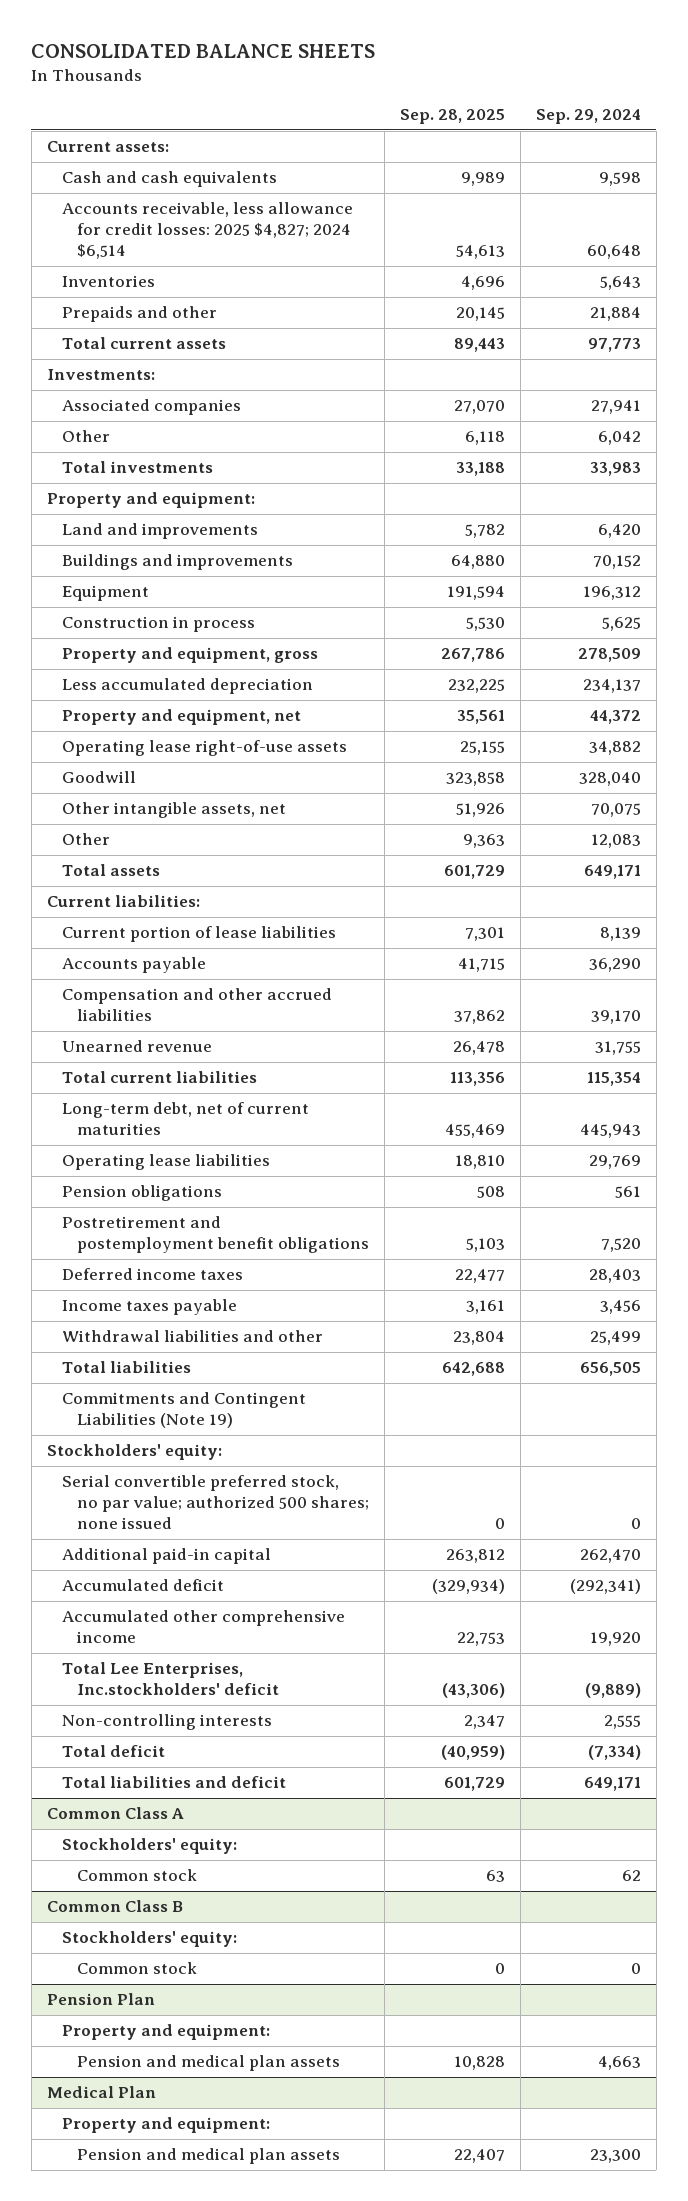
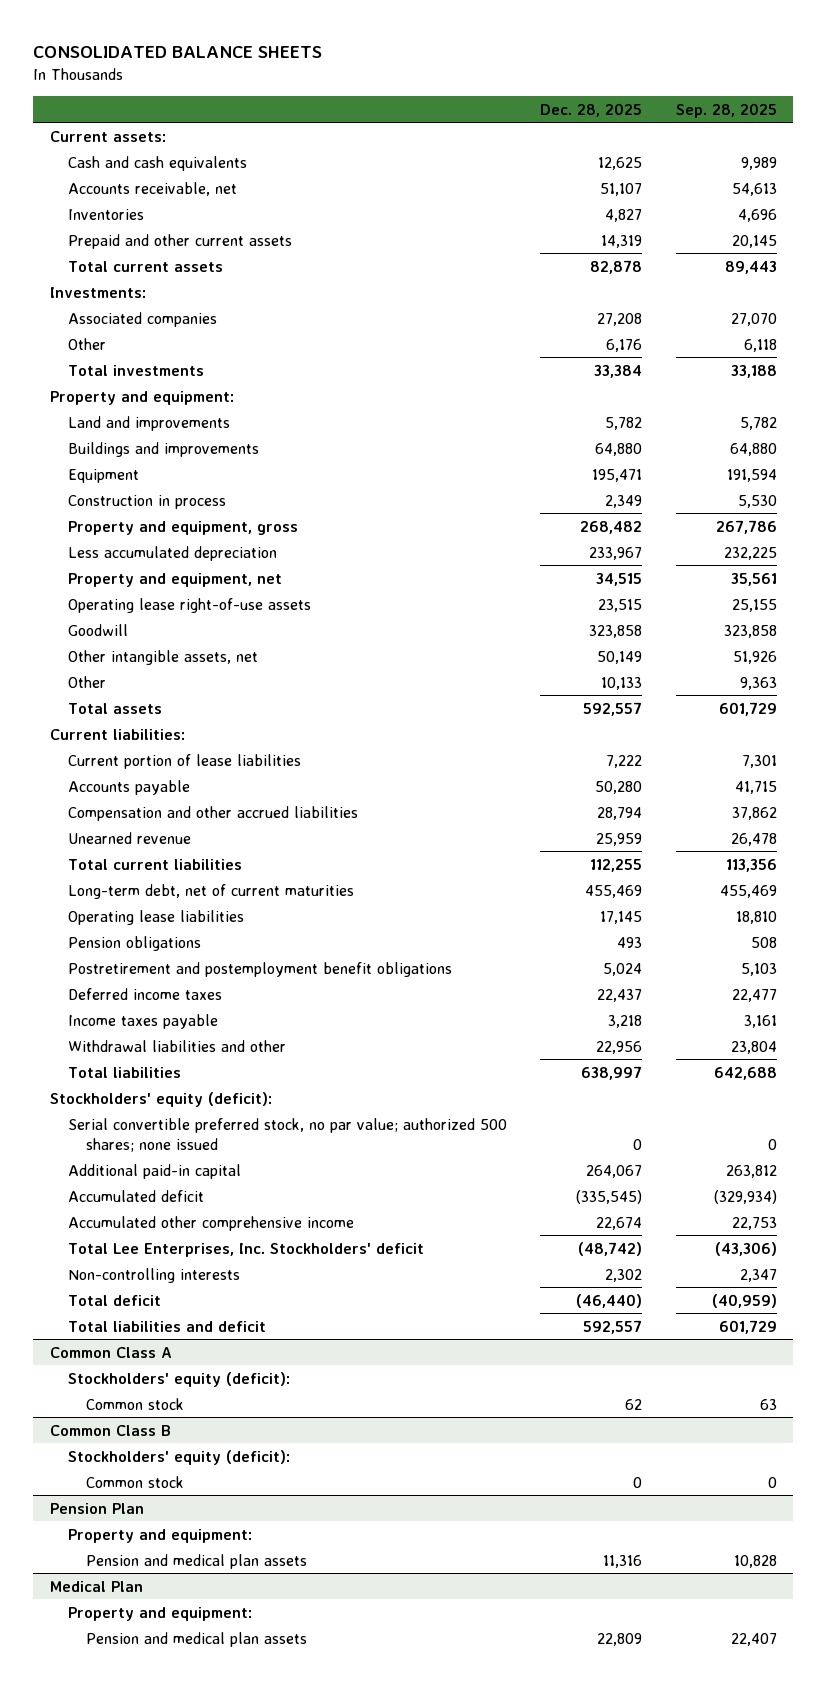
- | Sep. 28, 2025 | Sep. 29, 2024
+ | Dec. 28, 2025 | Sep. 28, 2025
- Accounts receivable, less allowance for credit losses: 2025 $4,827; 2024 $6,514 | 54,613 | 60,648
+ Accounts receivable, net | 51,107 | 54,613
- Prepaids and other | 20,145 | 21,884
+ Prepaid and other current assets | 14,319 | 20,145
- Commitments and Contingent Liabilities (Note 19)
- Stockholders' equity:
+ Stockholders' equity (deficit):
- Total Lee Enterprises, Inc.stockholders' deficit | (43,306) | (9,889)
+ Total Lee Enterprises, Inc. Stockholders' deficit | (48,742) | (43,306)
@ Common Class A
- Stockholders' equity:
+ Stockholders' equity (deficit):
@ Common Class B
- Stockholders' equity:
+ Stockholders' equity (deficit):

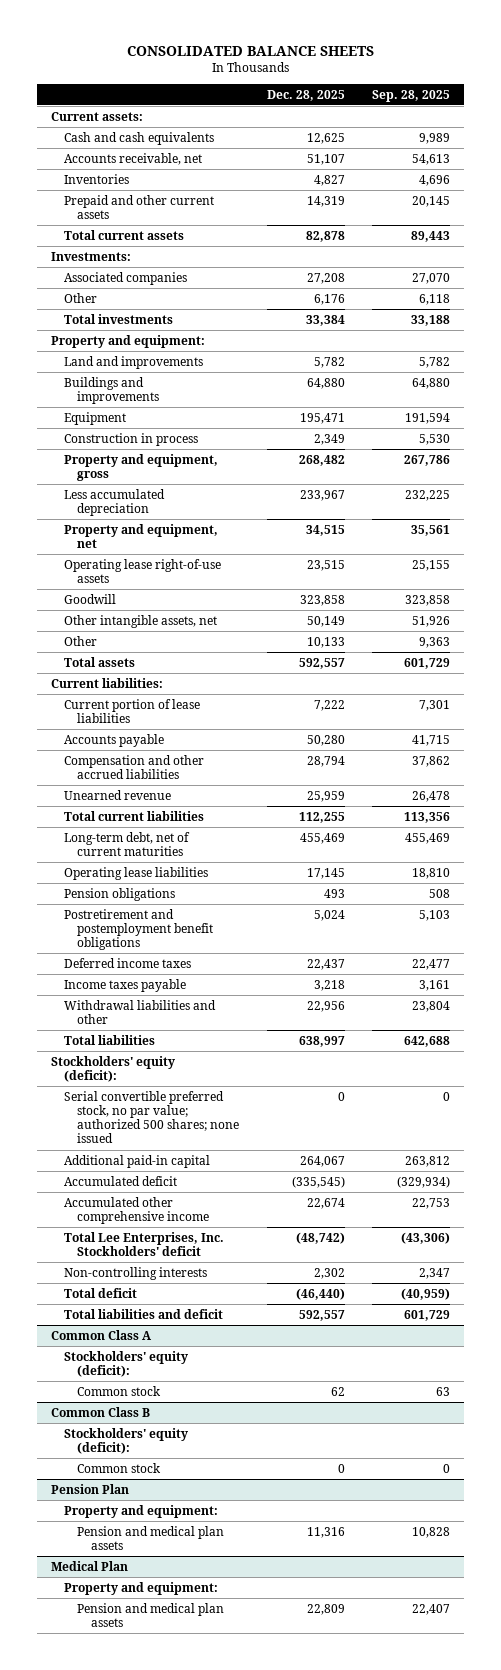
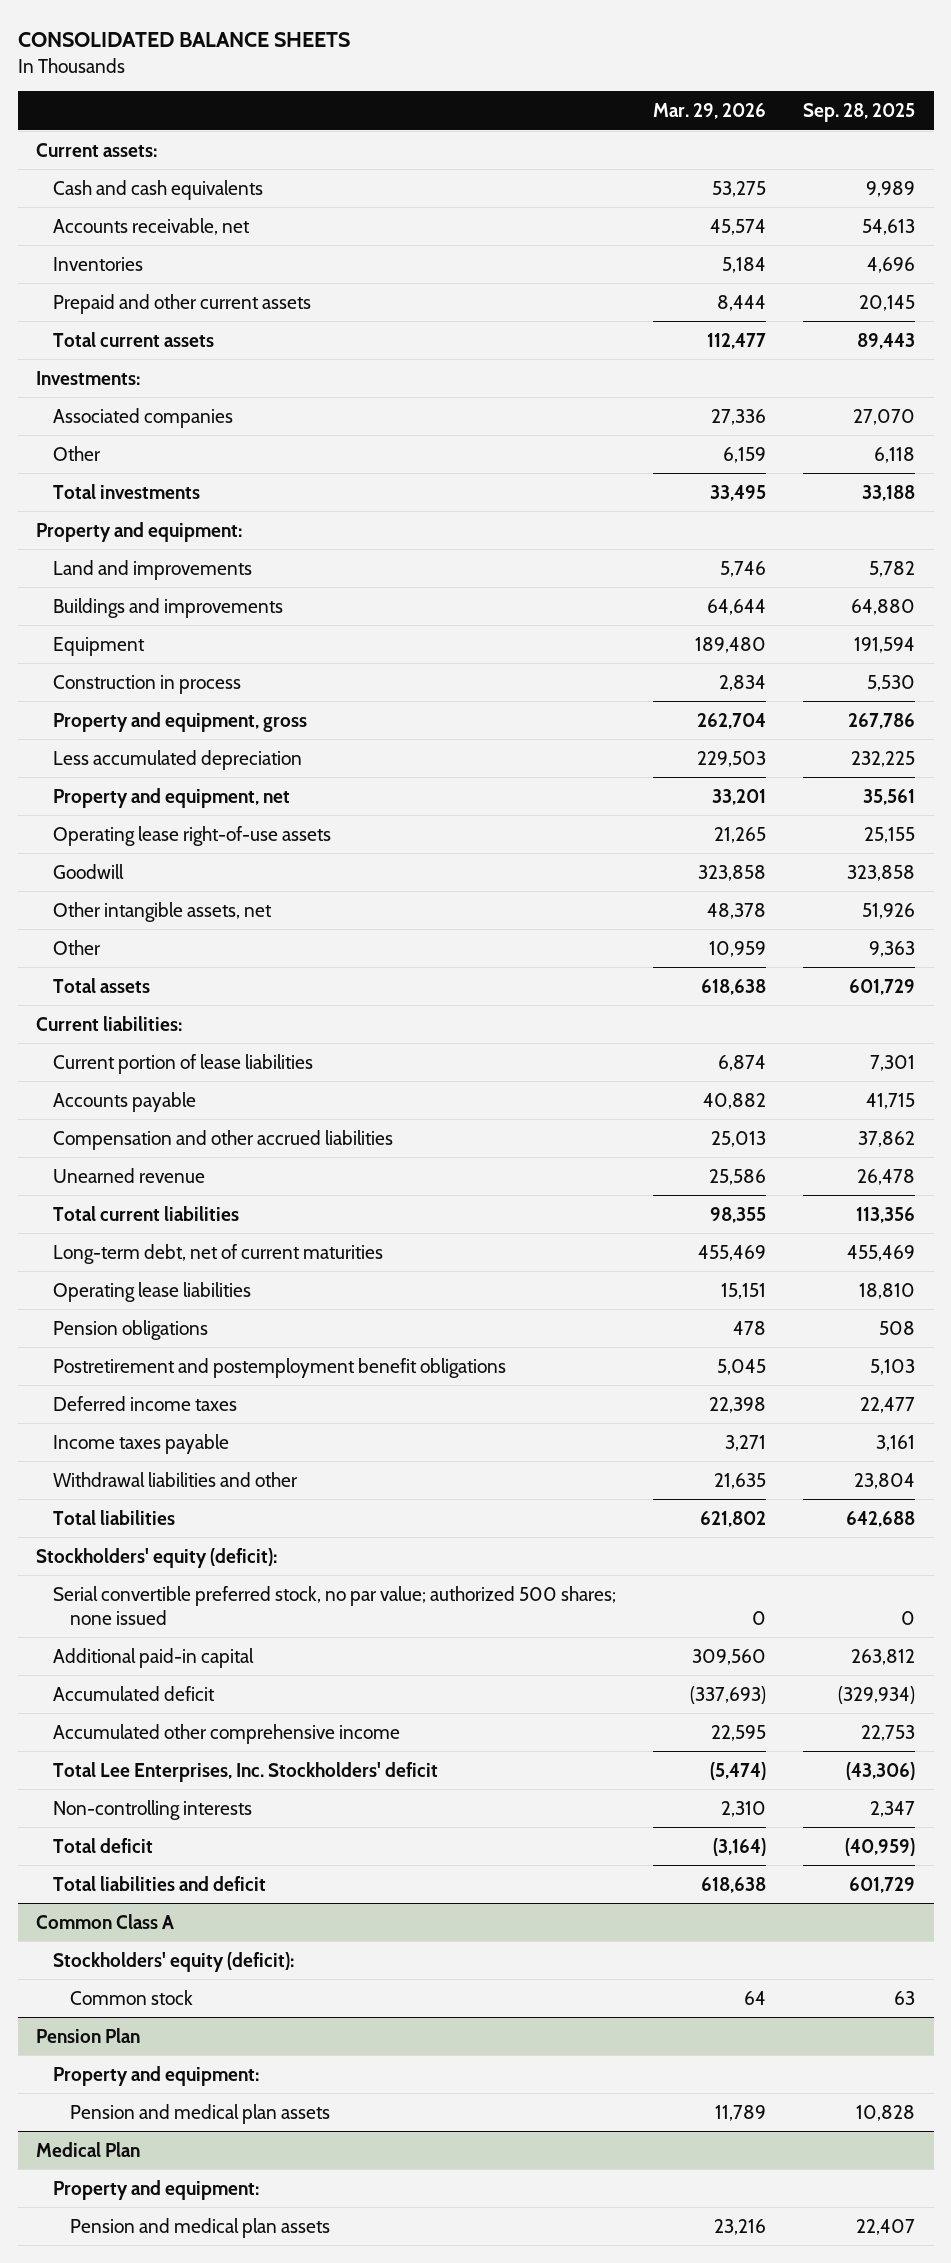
- | Dec. 28, 2025 | Sep. 28, 2025
+ | Mar. 29, 2026 | Sep. 28, 2025
- Common Class B
- Stockholders' equity (deficit):
- Common stock | 0 | 0

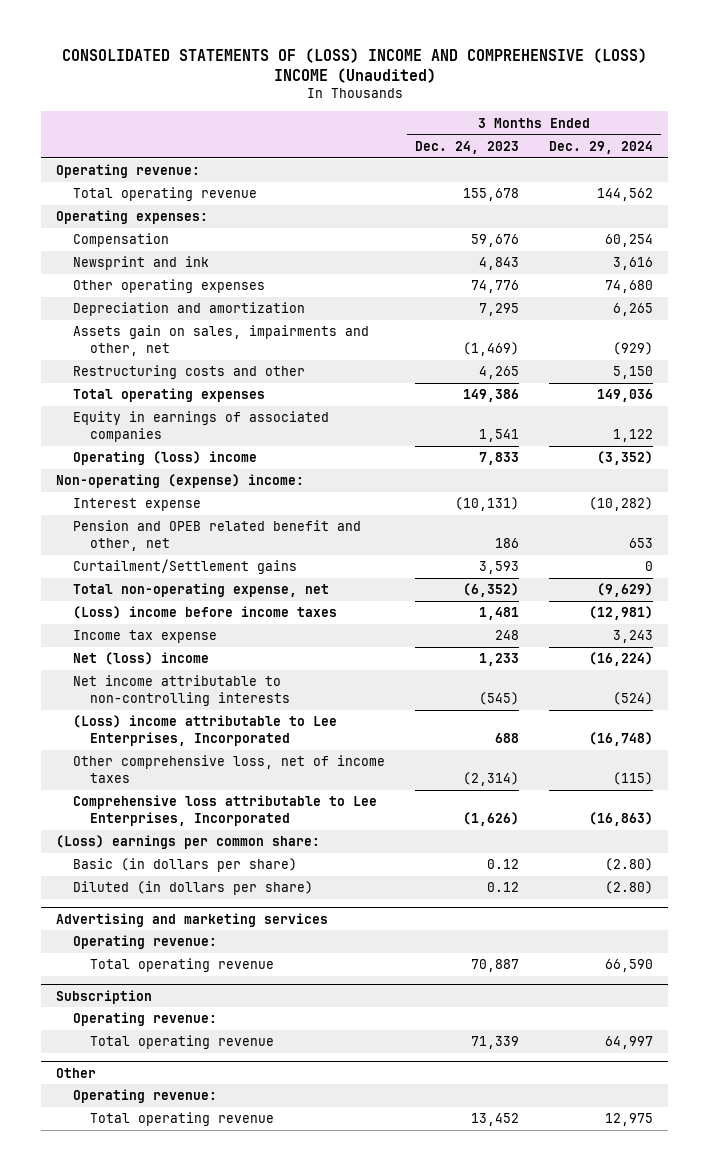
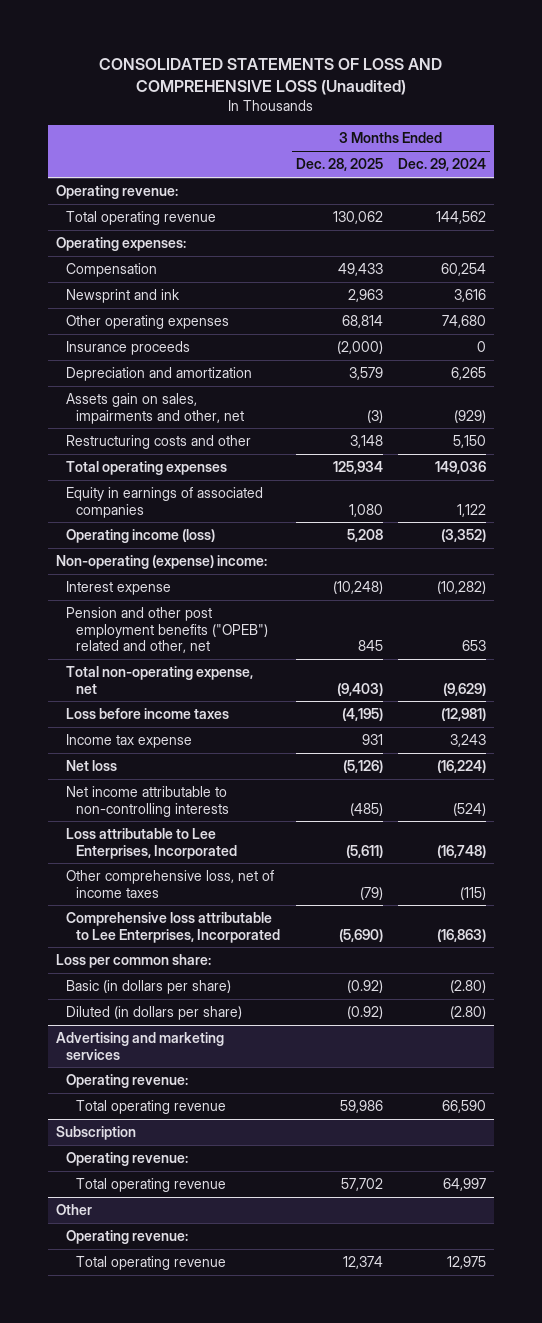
- CONSOLIDATED STATEMENTS OF (LOSS) INCOME AND COMPREHENSIVE (LOSS) INCOME (Unaudited)
+ CONSOLIDATED STATEMENTS OF LOSS AND COMPREHENSIVE LOSS (Unaudited)
- | 3 Months Ended Dec. 24, 2023 | 3 Months Ended Dec. 29, 2024
+ | 3 Months Ended Dec. 28, 2025 | 3 Months Ended Dec. 29, 2024
+ Insurance proceeds | (2,000) | 0
- Operating (loss) income | 7,833 | (3,352)
+ Operating income (loss) | 5,208 | (3,352)
- Pension and OPEB related benefit and other, net | 186 | 653
- Curtailment/Settlement gains | 3,593 | 0
+ Pension and other post employment benefits ("OPEB") related and other, net | 845 | 653
- (Loss) income before income taxes | 1,481 | (12,981)
+ Loss before income taxes | (4,195) | (12,981)
- Net (loss) income | 1,233 | (16,224)
+ Net loss | (5,126) | (16,224)
- (Loss) income attributable to Lee Enterprises, Incorporated | 688 | (16,748)
+ Loss attributable to Lee Enterprises, Incorporated | (5,611) | (16,748)
- (Loss) earnings per common share:
+ Loss per common share:

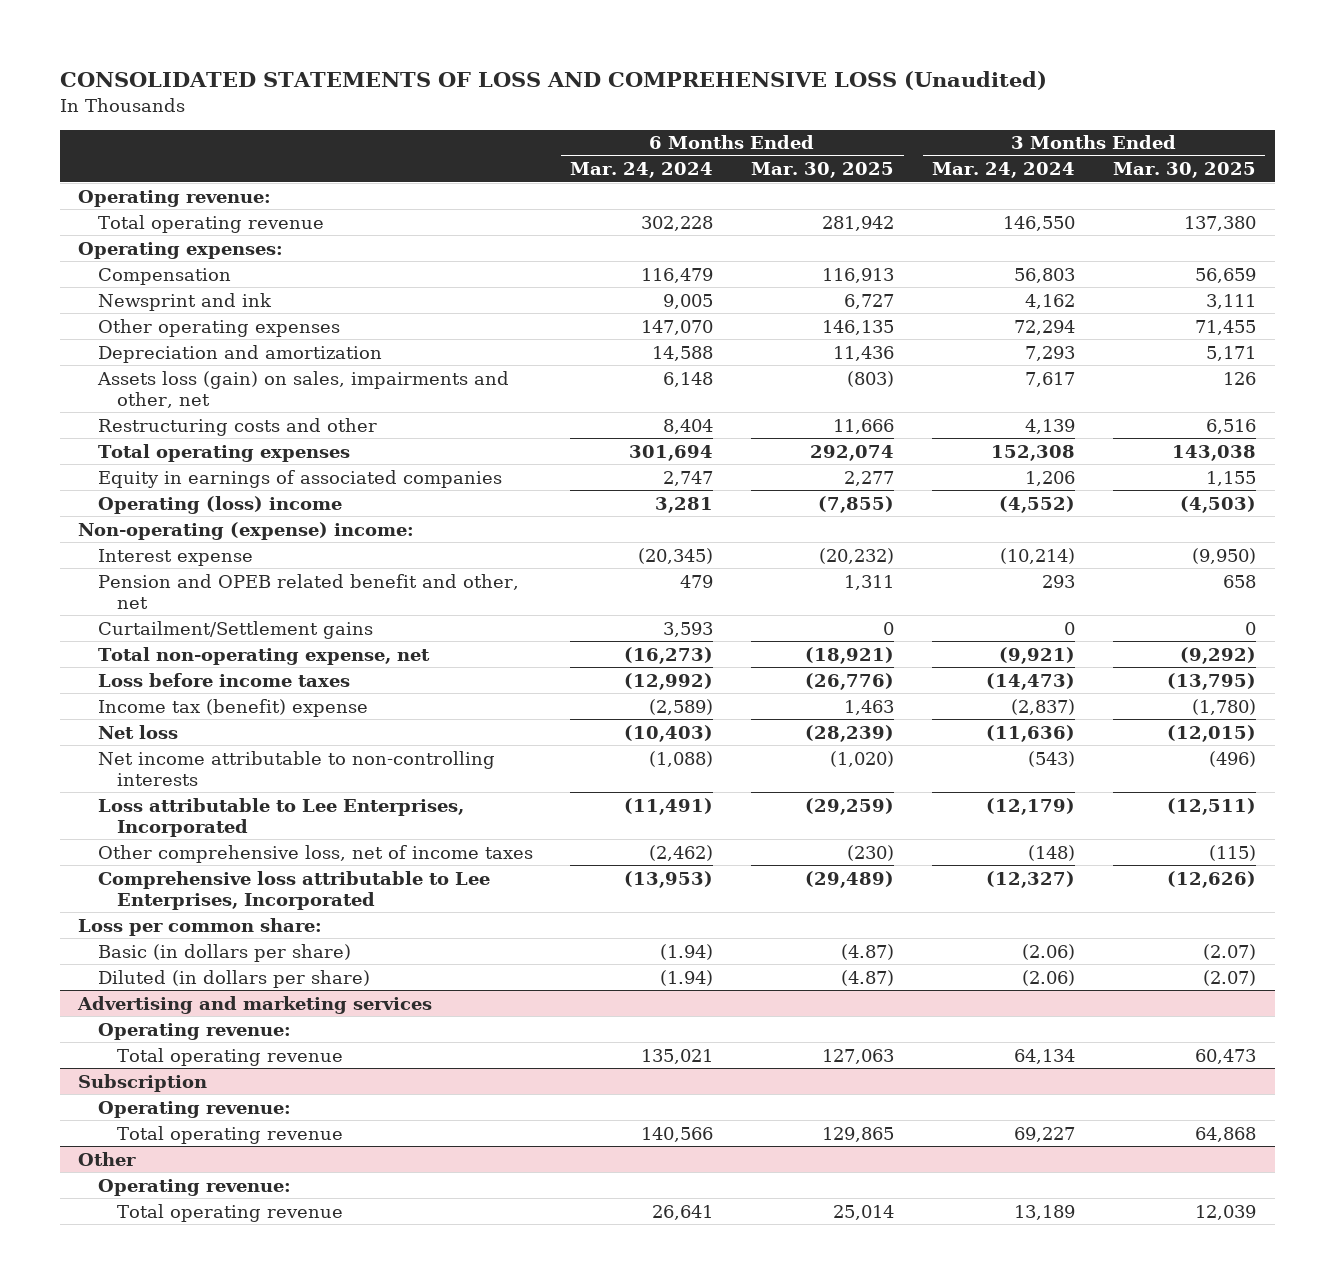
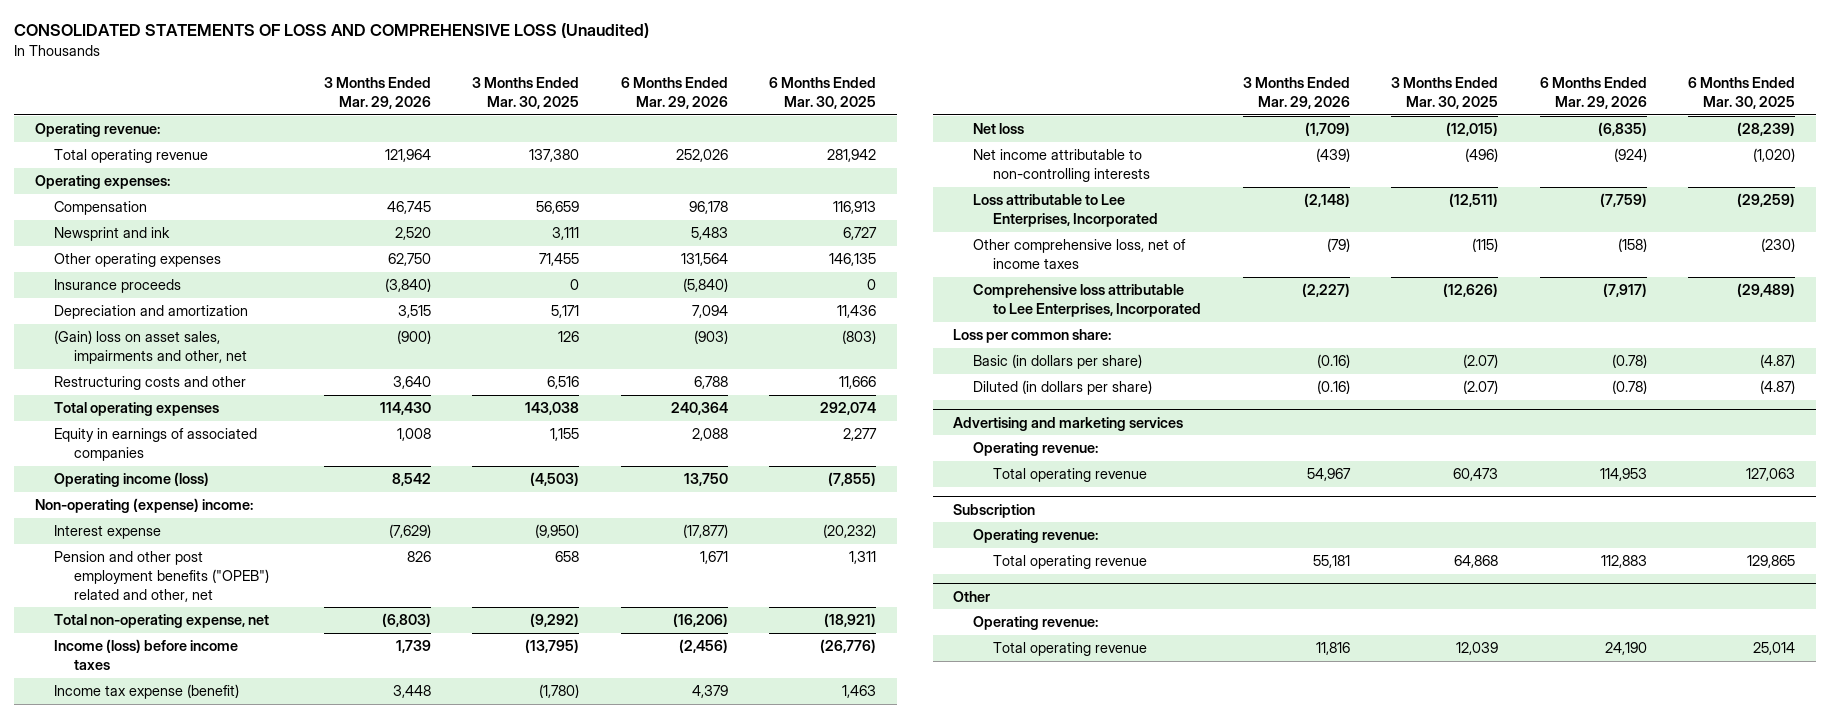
- | 6 Months Ended Mar. 24, 2024 | 6 Months Ended Mar. 30, 2025 | 3 Months Ended Mar. 24, 2024 | 3 Months Ended Mar. 30, 2025
+ | 3 Months Ended Mar. 29, 2026 | 3 Months Ended Mar. 30, 2025 | 6 Months Ended Mar. 29, 2026 | 6 Months Ended Mar. 30, 2025
+ Insurance proceeds | (3,840) | 0 | (5,840) | 0
- Assets loss (gain) on sales, impairments and other, net | 6,148 | (803) | 7,617 | 126
+ (Gain) loss on asset sales, impairments and other, net | (900) | 126 | (903) | (803)
- Operating (loss) income | 3,281 | (7,855) | (4,552) | (4,503)
+ Operating income (loss) | 8,542 | (4,503) | 13,750 | (7,855)
- Pension and OPEB related benefit and other, net | 479 | 1,311 | 293 | 658
- Curtailment/Settlement gains | 3,593 | 0 | 0 | 0
+ Pension and other post employment benefits ("OPEB") related and other, net | 826 | 658 | 1,671 | 1,311
- Loss before income taxes | (12,992) | (26,776) | (14,473) | (13,795)
- Income tax (benefit) expense | (2,589) | 1,463 | (2,837) | (1,780)
+ Income (loss) before income taxes | 1,739 | (13,795) | (2,456) | (26,776)
+ Income tax expense (benefit) | 3,448 | (1,780) | 4,379 | 1,463

